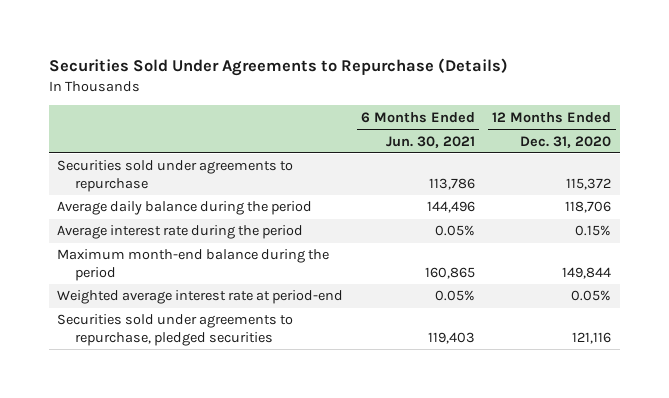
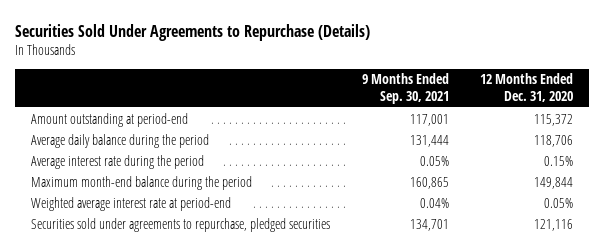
- | 6 Months Ended Jun. 30, 2021 | 12 Months Ended Dec. 31, 2020
+ | 9 Months Ended Sep. 30, 2021 | 12 Months Ended Dec. 31, 2020
- Securities sold under agreements to repurchase | 113,786 | 115,372
+ Amount outstanding at period-end | 117,001 | 115,372

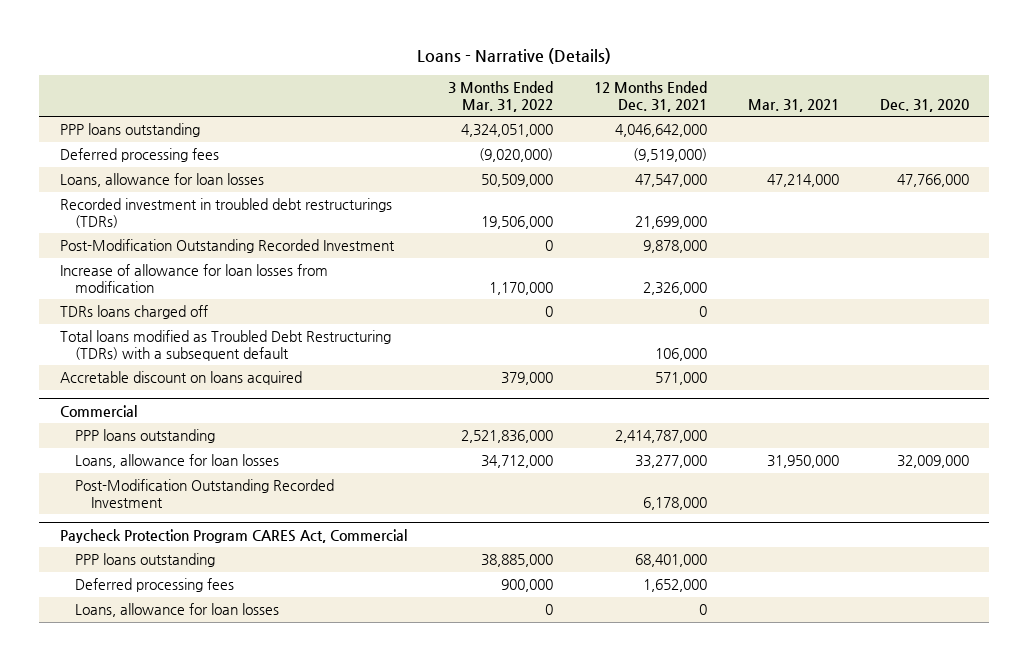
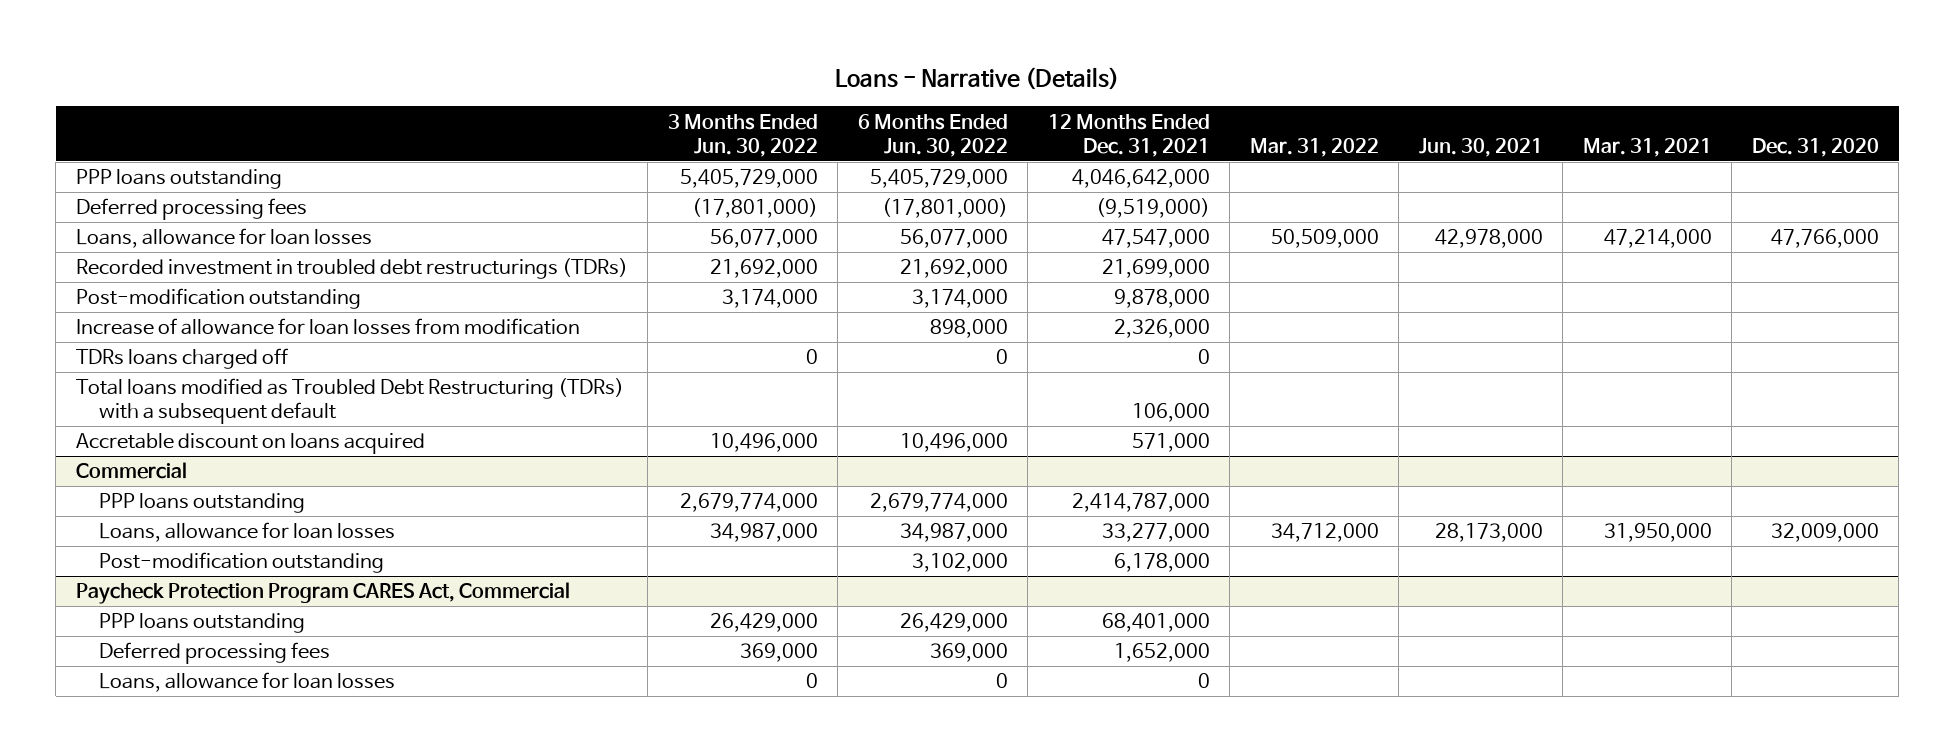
- | 3 Months Ended Mar. 31, 2022 | 12 Months Ended Dec. 31, 2021 | Mar. 31, 2021 | Dec. 31, 2020
+ | 3 Months Ended Jun. 30, 2022 | 6 Months Ended Jun. 30, 2022 | 12 Months Ended Dec. 31, 2021 | Mar. 31, 2022 | Jun. 30, 2021 | Mar. 31, 2021 | Dec. 31, 2020
- Post-Modification Outstanding Recorded Investment | 0 | 9,878,000 | |
+ Post-modification outstanding | 3,174,000 | 3,174,000 | 9,878,000 | | | |
@ Commercial
- Post-Modification Outstanding Recorded Investment | | 6,178,000 | |
+ Post-modification outstanding | | 3,102,000 | 6,178,000 | | | |

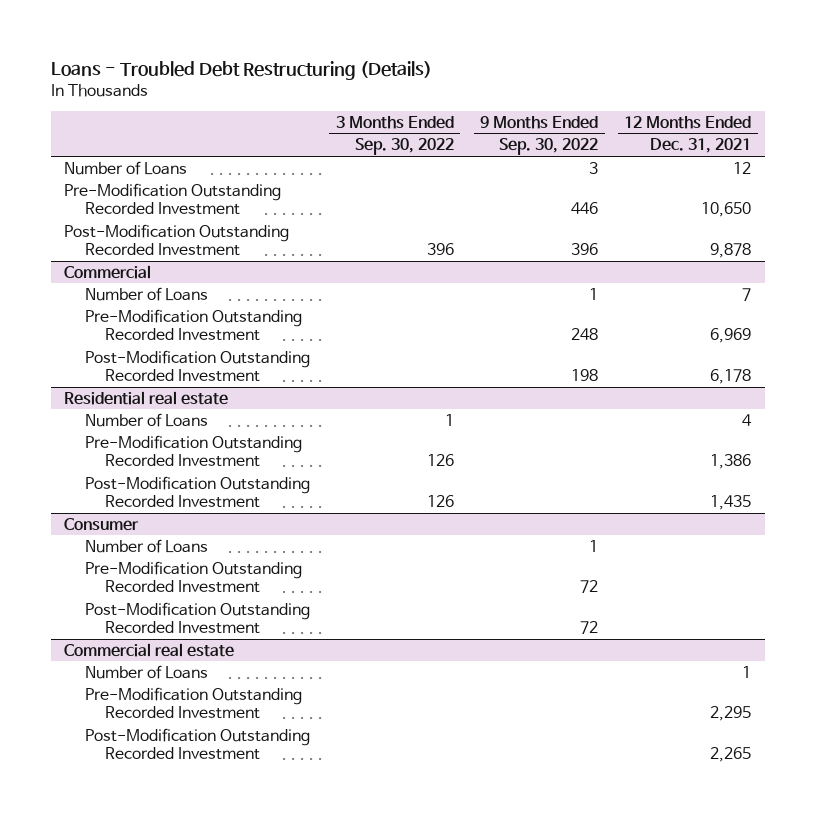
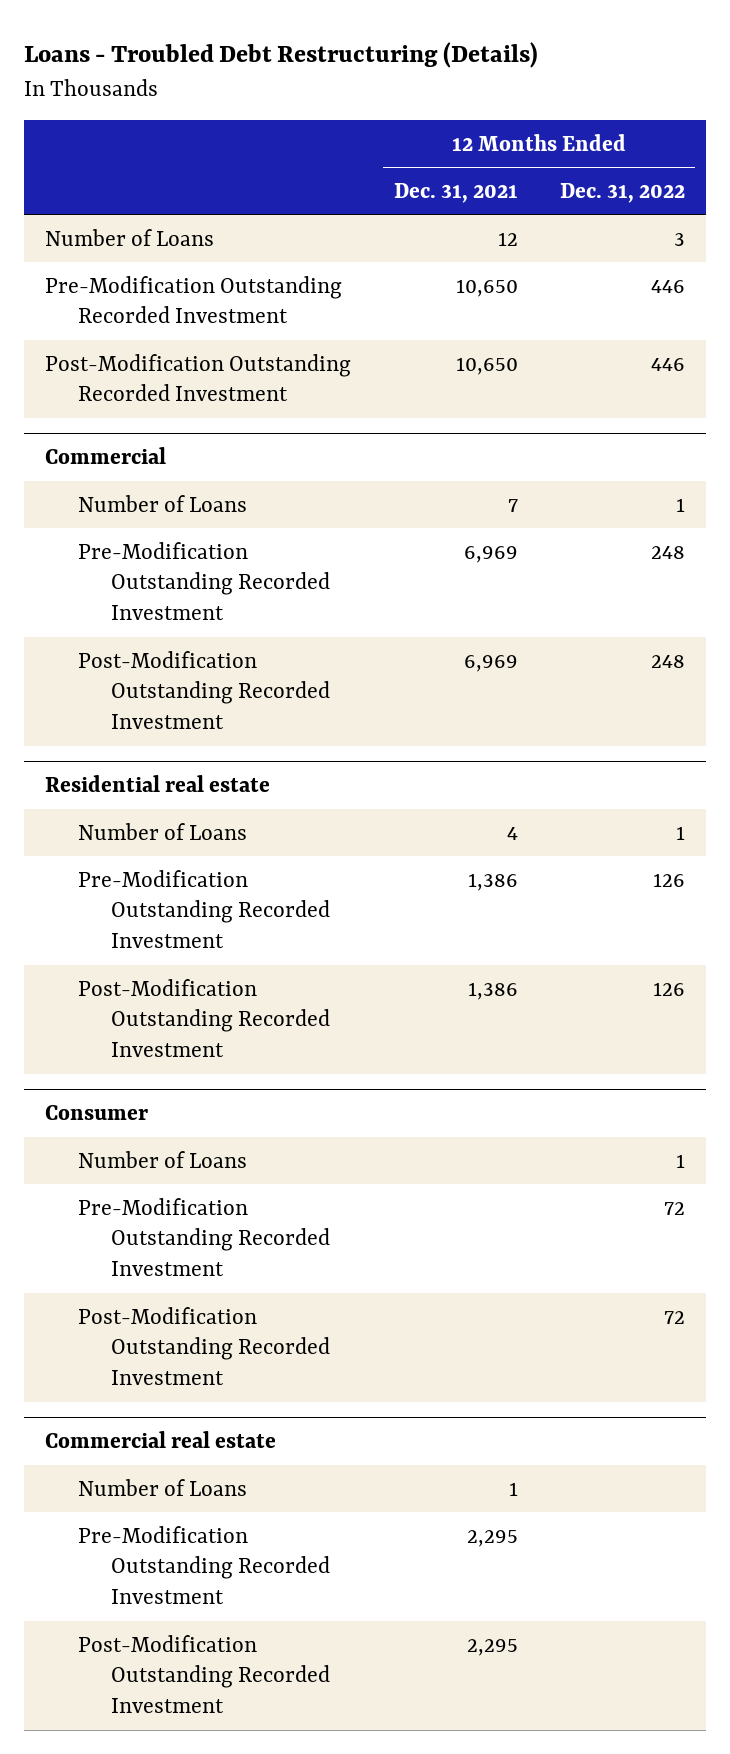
- | 3 Months Ended Sep. 30, 2022 | 9 Months Ended Sep. 30, 2022 | 12 Months Ended Dec. 31, 2021
+ | 12 Months Ended Dec. 31, 2021 | 12 Months Ended Dec. 31, 2022
- Post-Modification Outstanding Recorded Investment | 396 | 396 | 9,878
+ Post-Modification Outstanding Recorded Investment | 10,650 | 446
@ Commercial
- Post-Modification Outstanding Recorded Investment | | 198 | 6,178
+ Post-Modification Outstanding Recorded Investment | 6,969 | 248
@ Residential real estate
- Post-Modification Outstanding Recorded Investment | 126 | | 1,435
+ Post-Modification Outstanding Recorded Investment | 1,386 | 126
@ Commercial real estate
- Post-Modification Outstanding Recorded Investment | | | 2,265
+ Post-Modification Outstanding Recorded Investment | 2,295 |

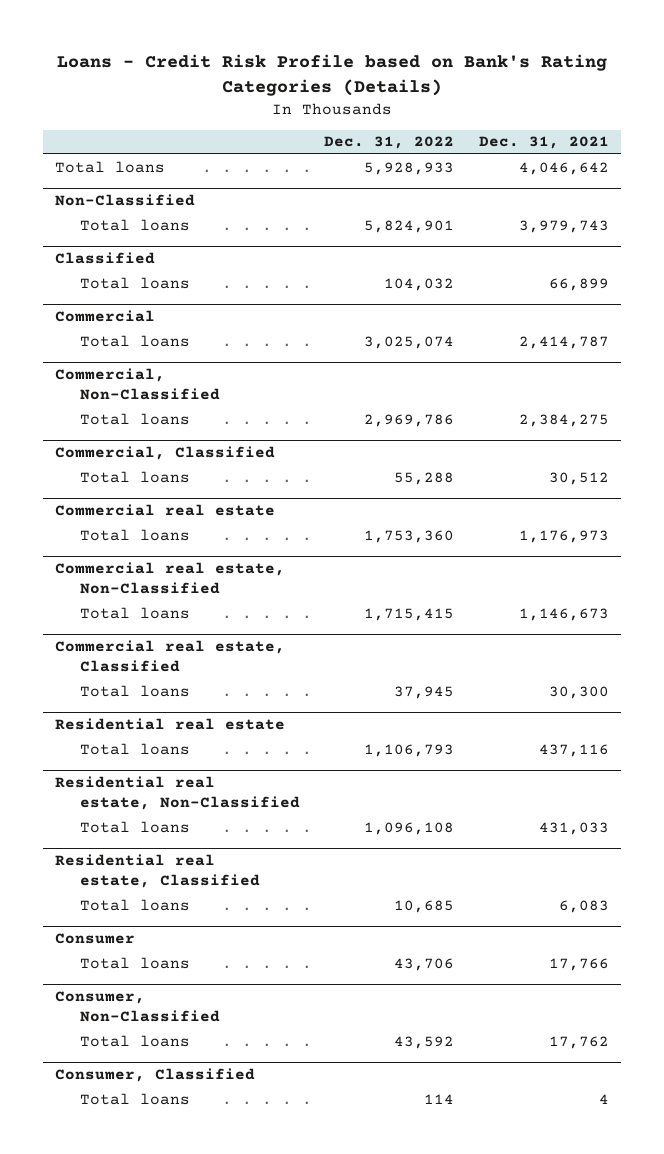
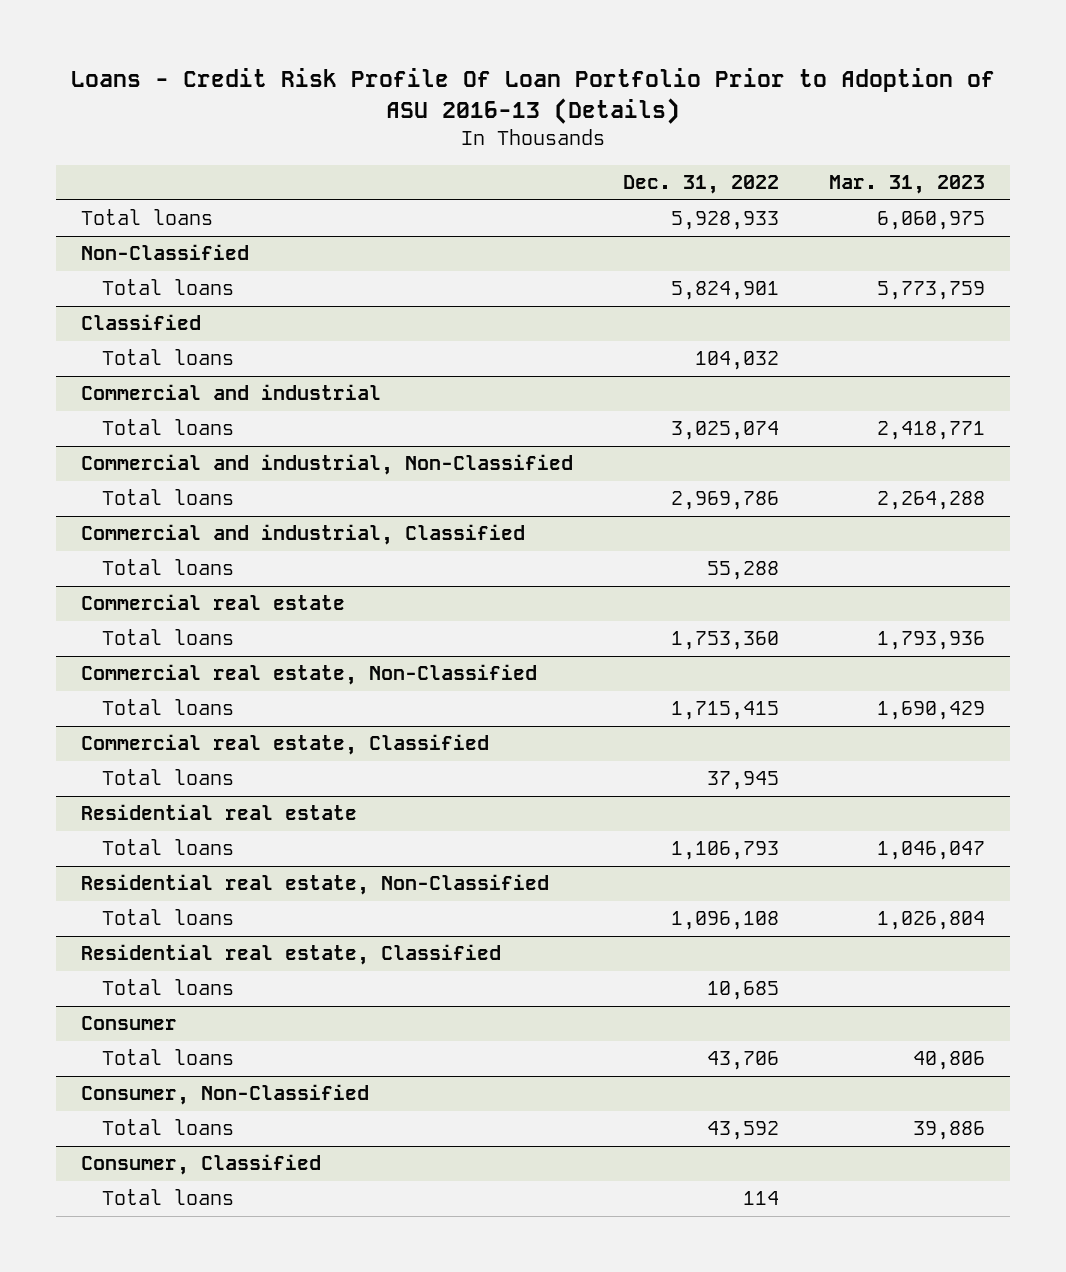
- Loans - Credit Risk Profile based on Bank's Rating Categories (Details)
+ Loans - Credit Risk Profile Of Loan Portfolio Prior to Adoption of ASU 2016-13 (Details)
- | Dec. 31, 2022 | Dec. 31, 2021
+ | Dec. 31, 2022 | Mar. 31, 2023
- Commercial
+ Commercial and industrial
- Commercial, Non-Classified
+ Commercial and industrial, Non-Classified
- Commercial, Classified
+ Commercial and industrial, Classified

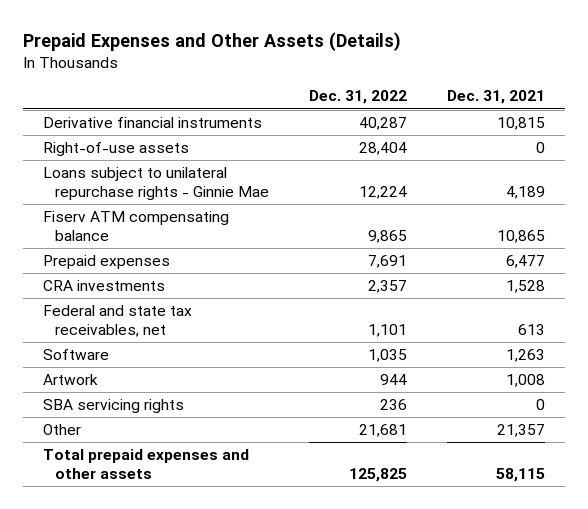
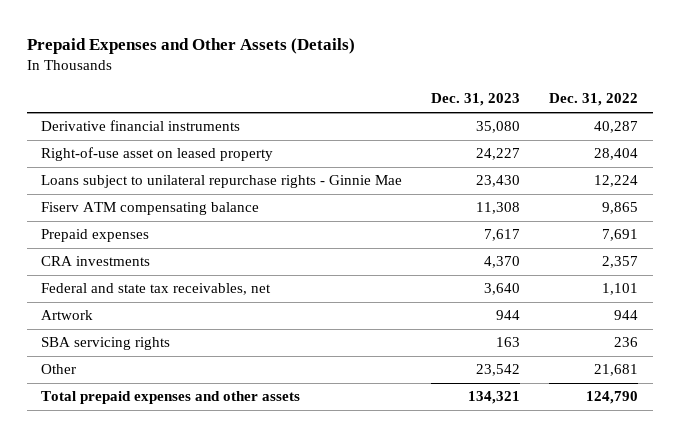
- | Dec. 31, 2022 | Dec. 31, 2021
+ | Dec. 31, 2023 | Dec. 31, 2022
- Right-of-use assets | 28,404 | 0
+ Right-of-use asset on leased property | 24,227 | 28,404
- Software | 1,035 | 1,263
- Total prepaid expenses and other assets | 125,825 | 58,115
+ Total prepaid expenses and other assets | 134,321 | 124,790

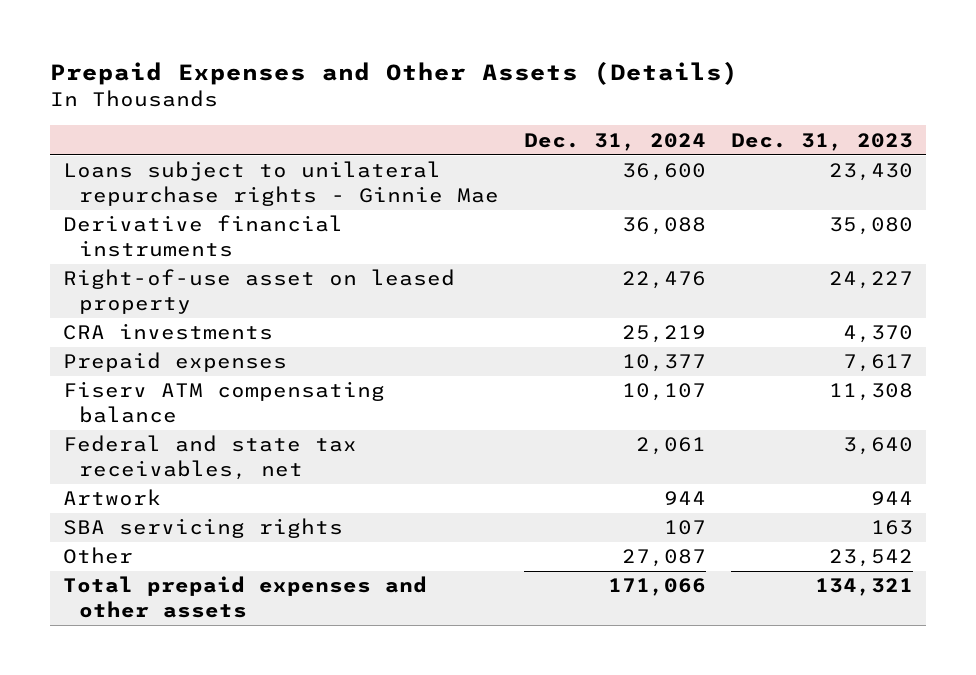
- | Dec. 31, 2023 | Dec. 31, 2022
+ | Dec. 31, 2024 | Dec. 31, 2023
moved up: Loans subject to unilateral repurchase rights - Ginnie Mae | 36,600 | 23,430
moved down: Prepaid expenses | 10,377 | 7,617
moved down: Fiserv ATM compensating balance | 10,107 | 11,308

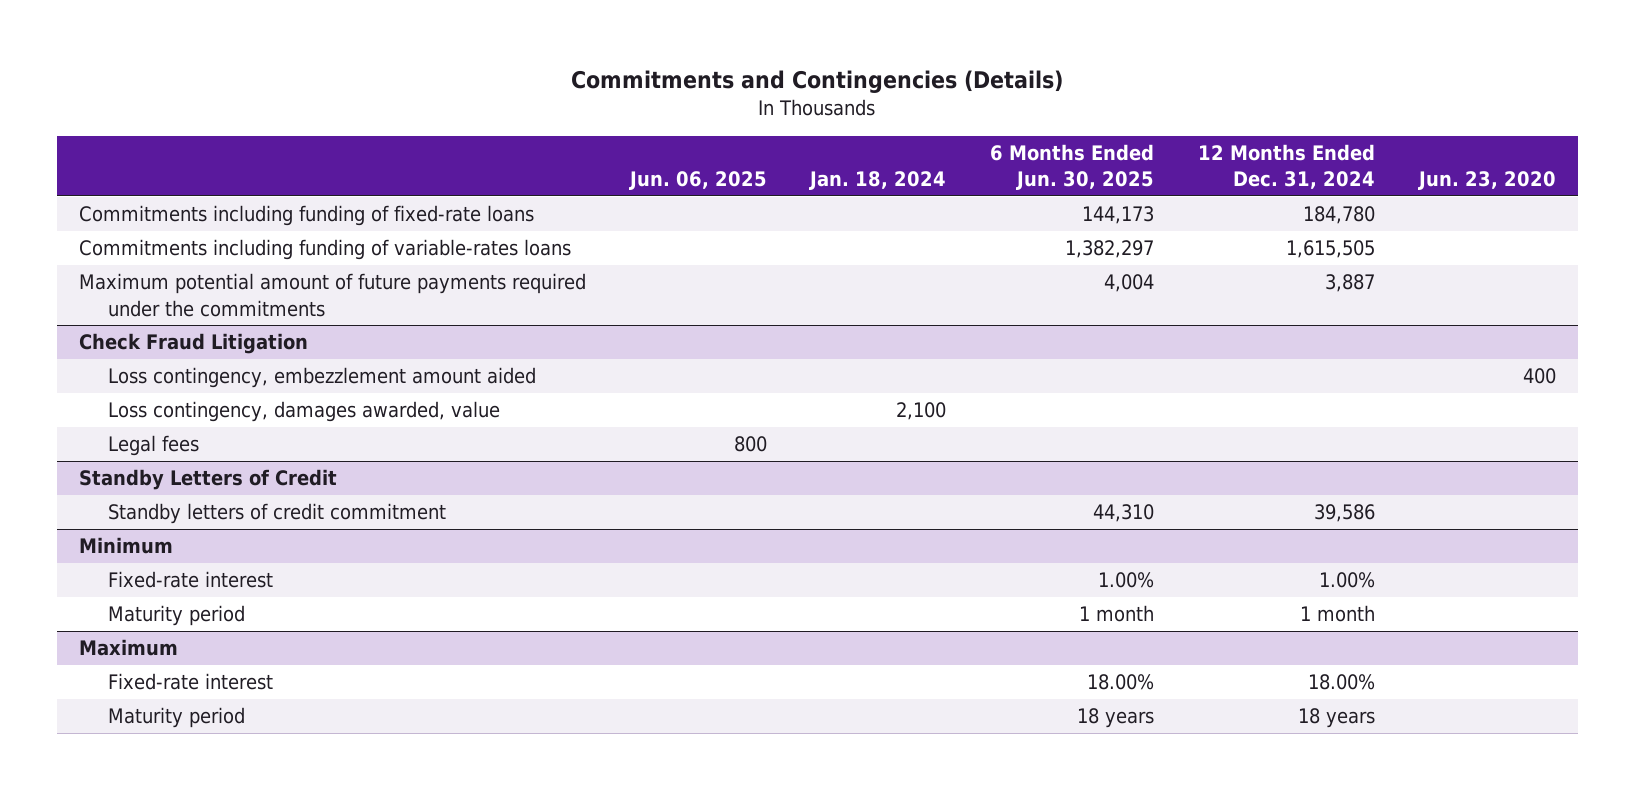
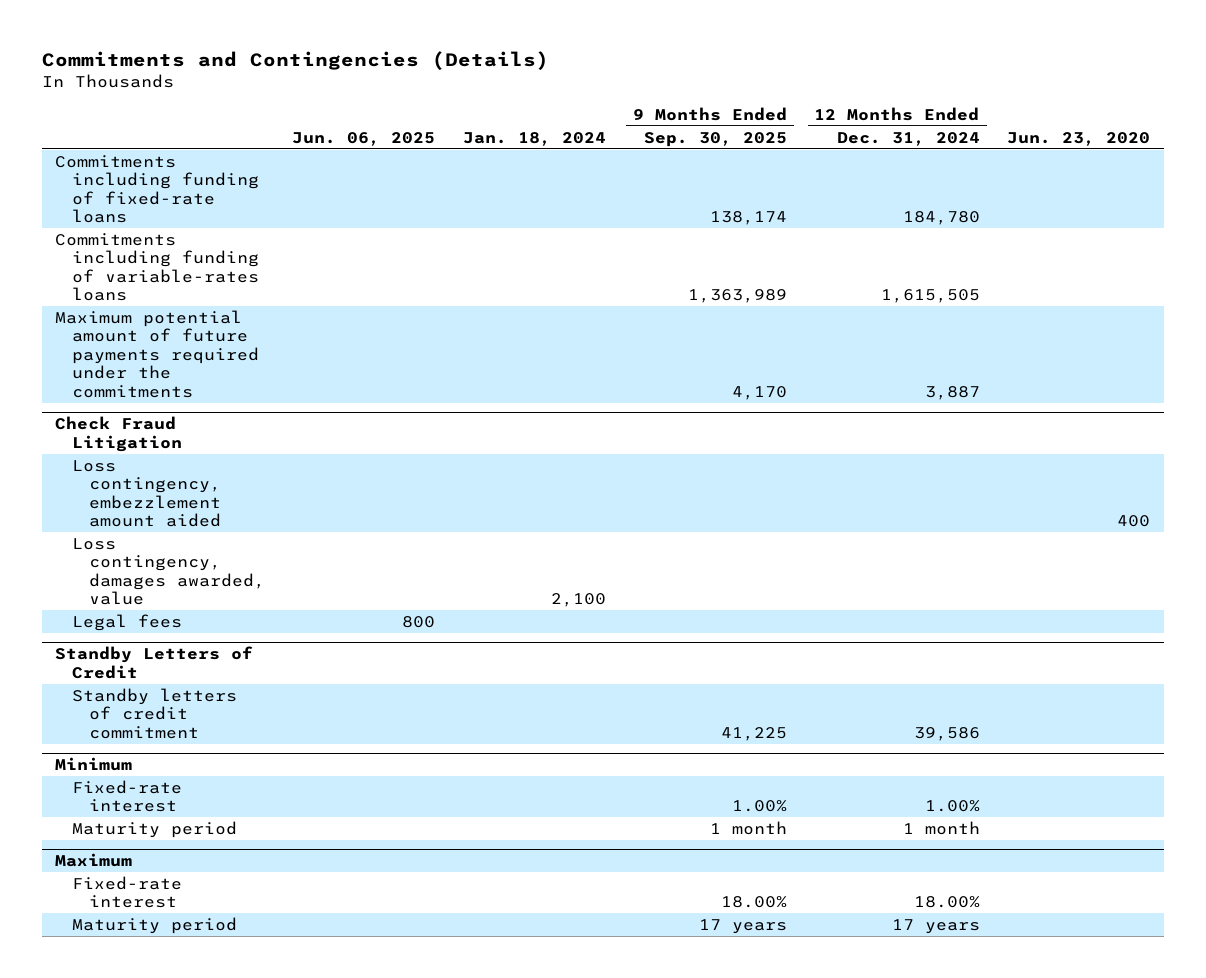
- | Jun. 06, 2025 | Jan. 18, 2024 | 6 Months Ended Jun. 30, 2025 | 12 Months Ended Dec. 31, 2024 | Jun. 23, 2020
+ | Jun. 06, 2025 | Jan. 18, 2024 | 9 Months Ended Sep. 30, 2025 | 12 Months Ended Dec. 31, 2024 | Jun. 23, 2020
@ Maximum
- Maturity period | | | 18 years | 18 years |
+ Maturity period | | | 17 years | 17 years |

